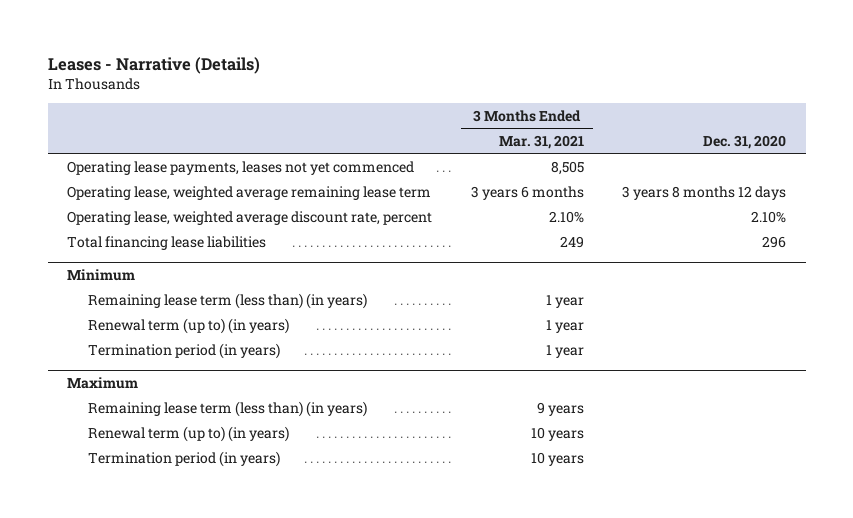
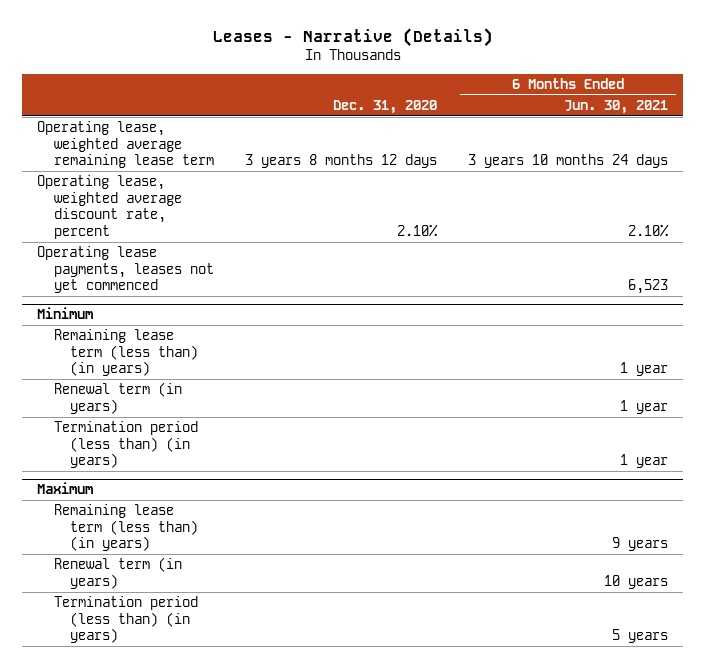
- | 3 Months Ended Mar. 31, 2021 | Dec. 31, 2020
+ | Dec. 31, 2020 | 6 Months Ended Jun. 30, 2021
- Total financing lease liabilities | 249 | 296
moved down: Operating lease payments, leases not yet commenced | | 6,523
@ Minimum
- Renewal term (up to) (in years) | 1 year |
- Termination period (in years) | 1 year |
+ Renewal term (in years) | | 1 year
+ Termination period (less than) (in years) | | 1 year
@ Maximum
- Renewal term (up to) (in years) | 10 years |
- Termination period (in years) | 10 years |
+ Renewal term (in years) | | 10 years
+ Termination period (less than) (in years) | | 5 years

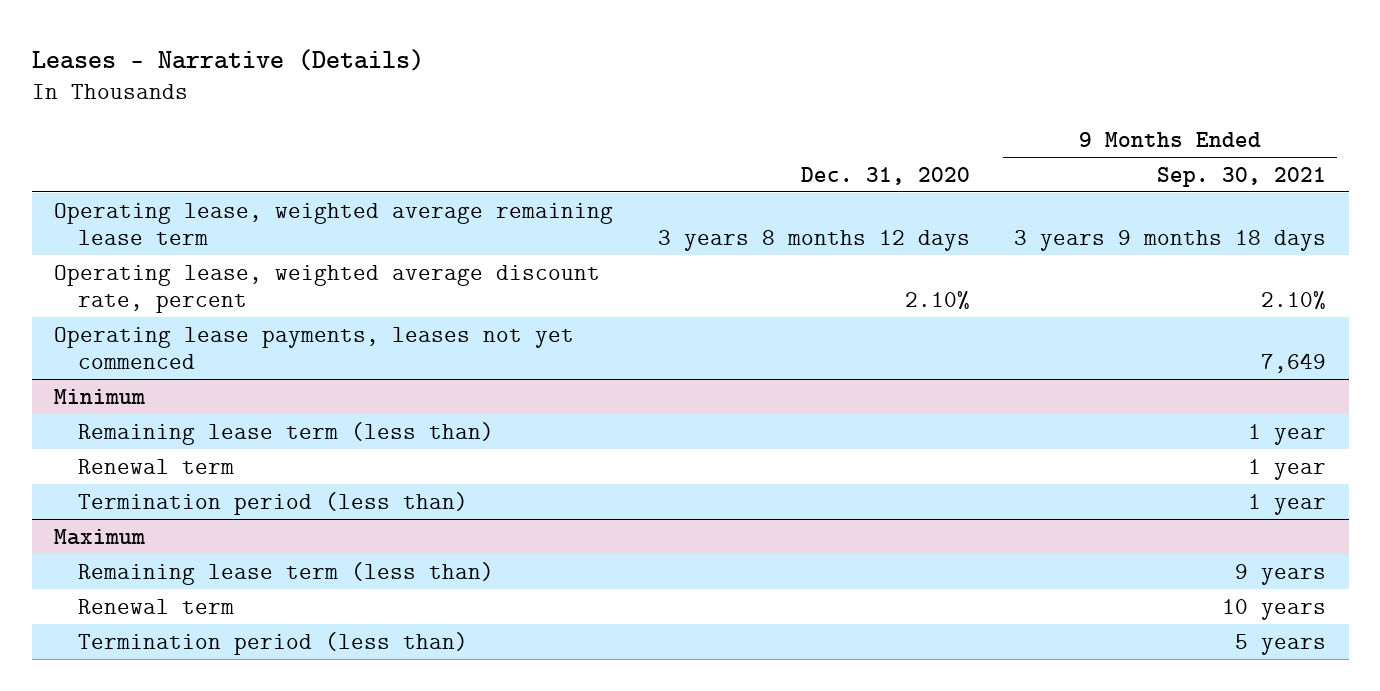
- | Dec. 31, 2020 | 6 Months Ended Jun. 30, 2021
+ | Dec. 31, 2020 | 9 Months Ended Sep. 30, 2021
@ Minimum
- Remaining lease term (less than) (in years) | | 1 year
- Renewal term (in years) | | 1 year
- Termination period (less than) (in years) | | 1 year
+ Remaining lease term (less than) | | 1 year
+ Renewal term | | 1 year
+ Termination period (less than) | | 1 year
@ Maximum
- Remaining lease term (less than) (in years) | | 9 years
- Renewal term (in years) | | 10 years
- Termination period (less than) (in years) | | 5 years
+ Remaining lease term (less than) | | 9 years
+ Renewal term | | 10 years
+ Termination period (less than) | | 5 years

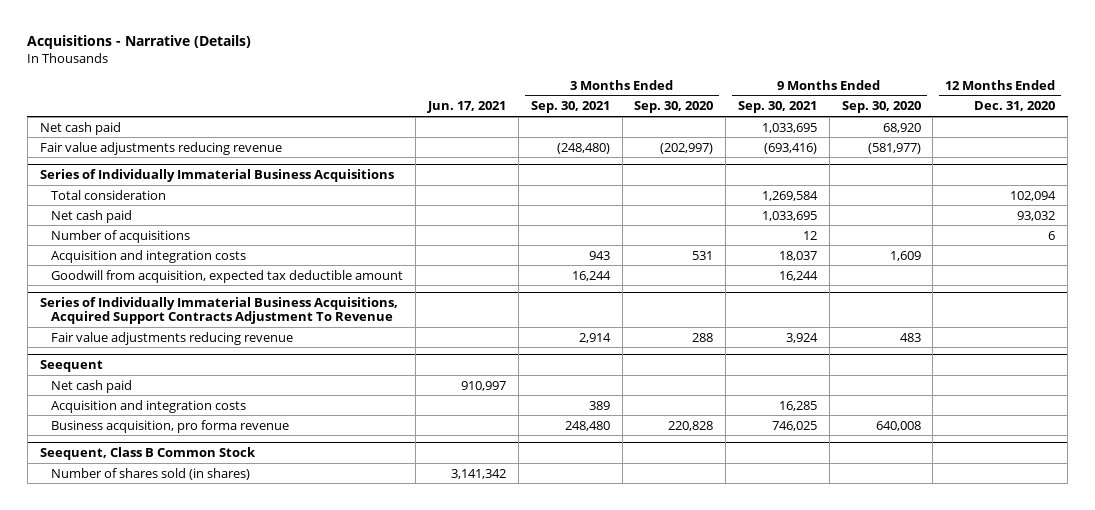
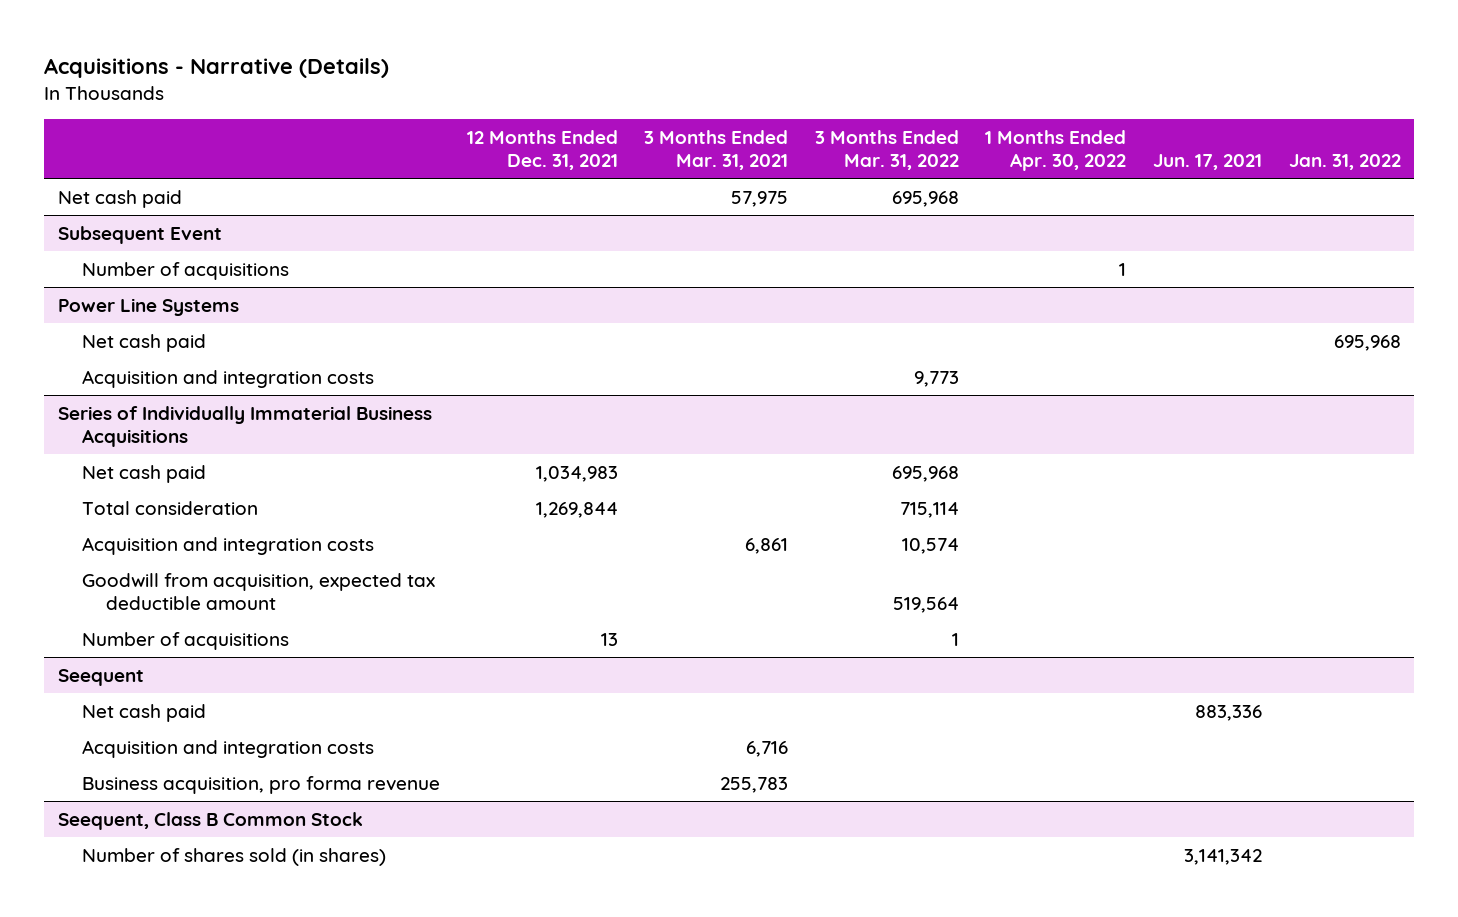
- | Jun. 17, 2021 | 3 Months Ended Sep. 30, 2021 | 3 Months Ended Sep. 30, 2020 | 9 Months Ended Sep. 30, 2021 | 9 Months Ended Sep. 30, 2020 | 12 Months Ended Dec. 31, 2020
+ | 12 Months Ended Dec. 31, 2021 | 3 Months Ended Mar. 31, 2021 | 3 Months Ended Mar. 31, 2022 | 1 Months Ended Apr. 30, 2022 | Jun. 17, 2021 | Jan. 31, 2022
- Fair value adjustments reducing revenue | | (248,480) | (202,997) | (693,416) | (581,977) |
+ Subsequent Event
+ Number of acquisitions | | | | 1 | |
+ Power Line Systems
+ Net cash paid | | | | | | 695,968
+ Acquisition and integration costs | | | 9,773 | | |
@ Series of Individually Immaterial Business Acquisitions
moved down: Total consideration | 1,269,844 | | 715,114 | | |
- Series of Individually Immaterial Business Acquisitions, Acquired Support Contracts Adjustment To Revenue
- Fair value adjustments reducing revenue | | 2,914 | 288 | 3,924 | 483 |
@ Series of Individually Immaterial Business Acquisitions
moved down: Number of acquisitions | 13 | | 1 | | |
@ Seequent
- Net cash paid | 910,997 | | | | |
+ Net cash paid | | | | | 883,336 |

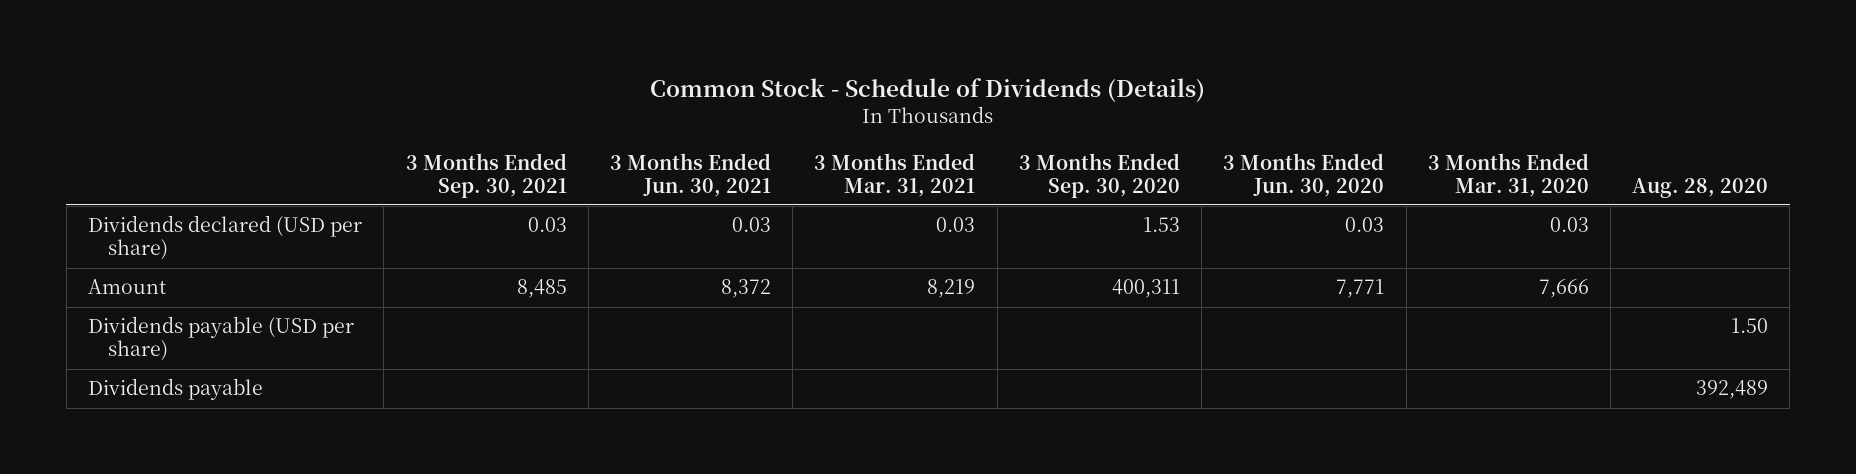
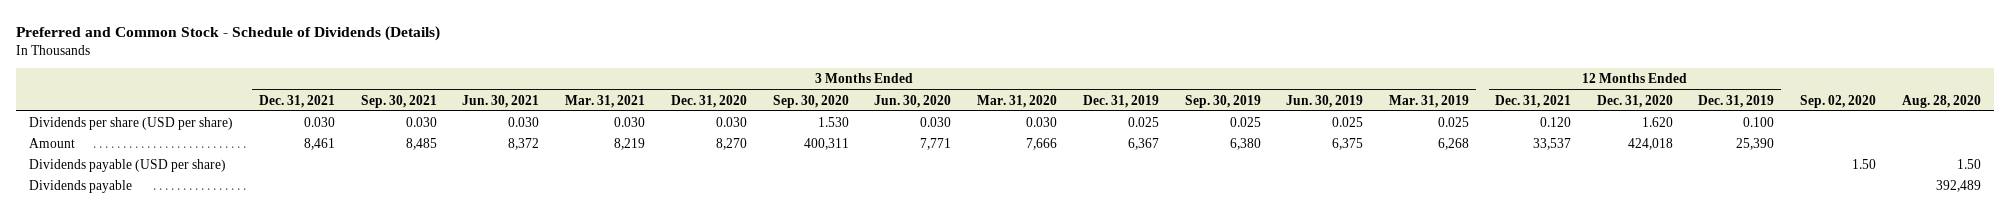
- Common Stock - Schedule of Dividends (Details)
+ Preferred and Common Stock - Schedule of Dividends (Details)
- | 3 Months Ended Sep. 30, 2021 | 3 Months Ended Jun. 30, 2021 | 3 Months Ended Mar. 31, 2021 | 3 Months Ended Sep. 30, 2020 | 3 Months Ended Jun. 30, 2020 | 3 Months Ended Mar. 31, 2020 | Aug. 28, 2020
+ | 3 Months Ended Dec. 31, 2021 | 3 Months Ended Sep. 30, 2021 | 3 Months Ended Jun. 30, 2021 | 3 Months Ended Mar. 31, 2021 | 3 Months Ended Dec. 31, 2020 | 3 Months Ended Sep. 30, 2020 | 3 Months Ended Jun. 30, 2020 | 3 Months Ended Mar. 31, 2020 | 3 Months Ended Dec. 31, 2019 | 3 Months Ended Sep. 30, 2019 | 3 Months Ended Jun. 30, 2019 | 3 Months Ended Mar. 31, 2019 | 12 Months Ended Dec. 31, 2021 | 12 Months Ended Dec. 31, 2020 | 12 Months Ended Dec. 31, 2019 | Sep. 02, 2020 | Aug. 28, 2020
- Dividends declared (USD per share) | 0.03 | 0.03 | 0.03 | 1.53 | 0.03 | 0.03 |
+ Dividends per share (USD per share) | 0.030 | 0.030 | 0.030 | 0.030 | 0.030 | 1.530 | 0.030 | 0.030 | 0.025 | 0.025 | 0.025 | 0.025 | 0.120 | 1.620 | 0.100 | |

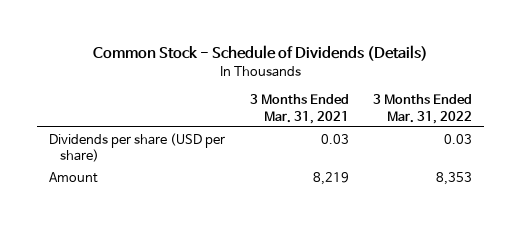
- Preferred and Common Stock - Schedule of Dividends (Details)
+ Common Stock - Schedule of Dividends (Details)
- | 3 Months Ended Dec. 31, 2021 | 3 Months Ended Sep. 30, 2021 | 3 Months Ended Jun. 30, 2021 | 3 Months Ended Mar. 31, 2021 | 3 Months Ended Dec. 31, 2020 | 3 Months Ended Sep. 30, 2020 | 3 Months Ended Jun. 30, 2020 | 3 Months Ended Mar. 31, 2020 | 3 Months Ended Dec. 31, 2019 | 3 Months Ended Sep. 30, 2019 | 3 Months Ended Jun. 30, 2019 | 3 Months Ended Mar. 31, 2019 | 12 Months Ended Dec. 31, 2021 | 12 Months Ended Dec. 31, 2020 | 12 Months Ended Dec. 31, 2019 | Sep. 02, 2020 | Aug. 28, 2020
+ | 3 Months Ended Mar. 31, 2021 | 3 Months Ended Mar. 31, 2022
- Dividends per share (USD per share) | 0.030 | 0.030 | 0.030 | 0.030 | 0.030 | 1.530 | 0.030 | 0.030 | 0.025 | 0.025 | 0.025 | 0.025 | 0.120 | 1.620 | 0.100 | |
+ Dividends per share (USD per share) | 0.03 | 0.03
- Dividends payable (USD per share) | | | | | | | | | | | | | | | | 1.50 | 1.50
- Dividends payable | | | | | | | | | | | | | | | | | 392,489

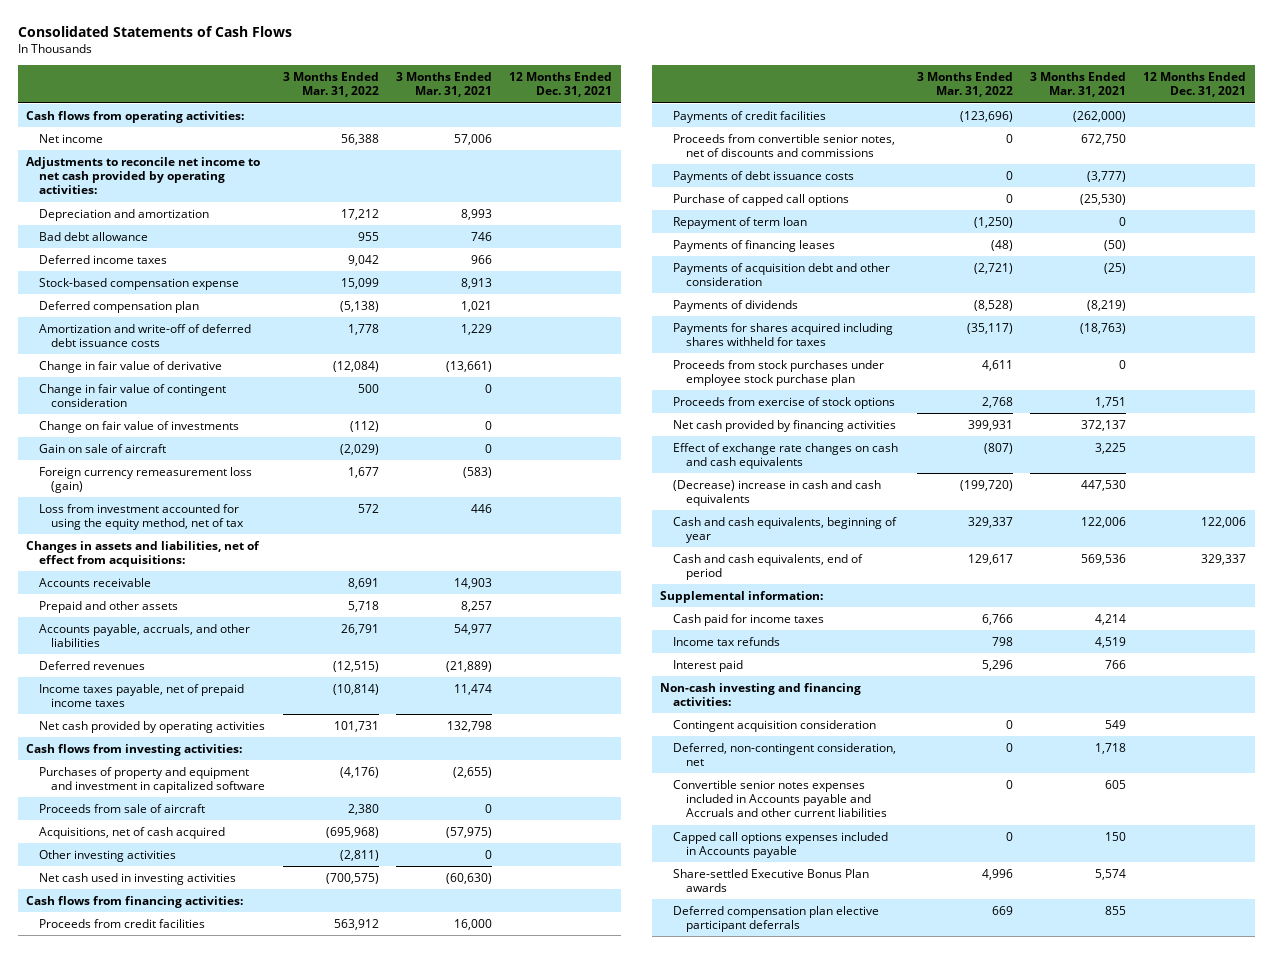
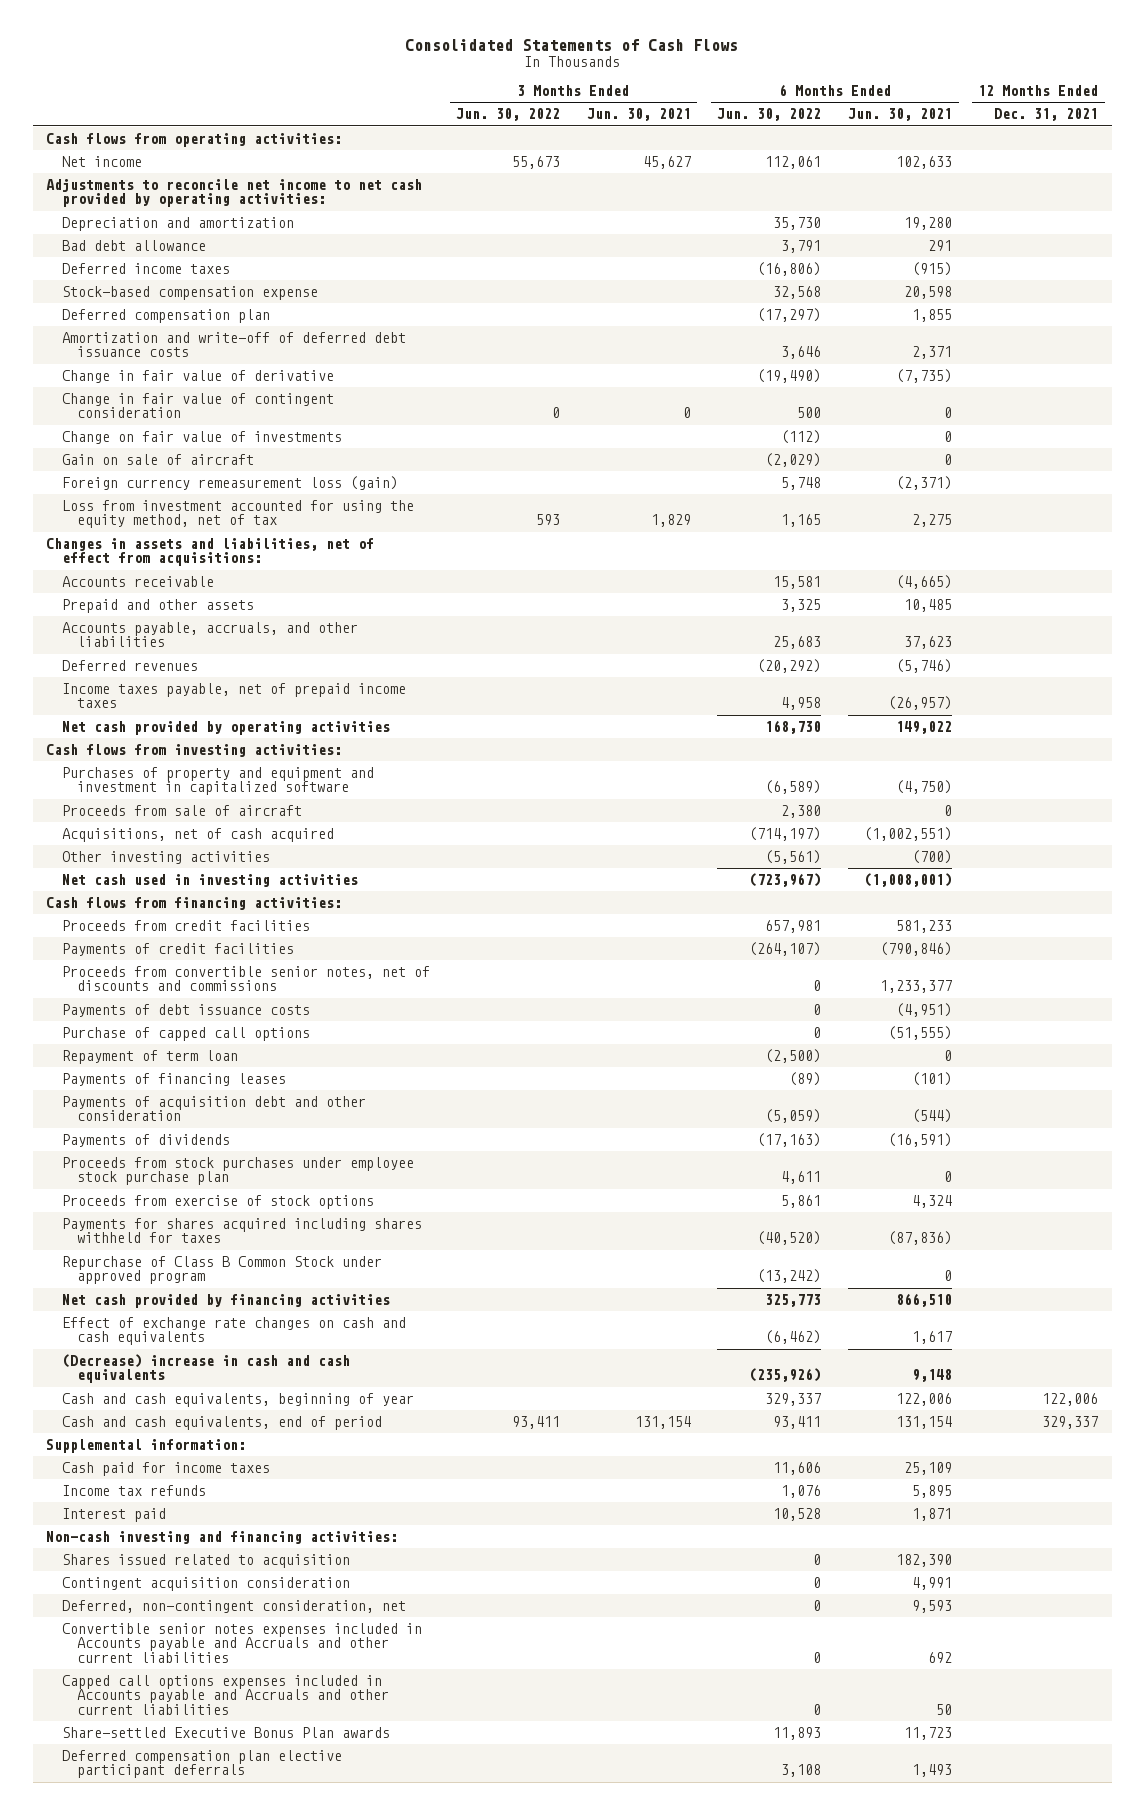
- | 3 Months Ended Mar. 31, 2022 | 3 Months Ended Mar. 31, 2021 | 12 Months Ended Dec. 31, 2021
+ | 3 Months Ended Jun. 30, 2022 | 3 Months Ended Jun. 30, 2021 | 6 Months Ended Jun. 30, 2022 | 6 Months Ended Jun. 30, 2021 | 12 Months Ended Dec. 31, 2021
moved down: Payments for shares acquired including shares withheld for taxes | | | (40,520) | (87,836) |
+ Repurchase of Class B Common Stock under approved program | | | (13,242) | 0 |
+ Shares issued related to acquisition | | | 0 | 182,390 |
- Capped call options expenses included in Accounts payable | 0 | 150 |
+ Capped call options expenses included in Accounts payable and Accruals and other current liabilities | | | 0 | 50 |

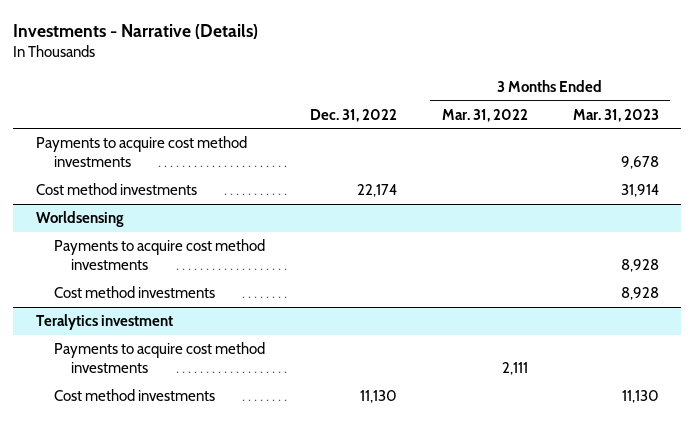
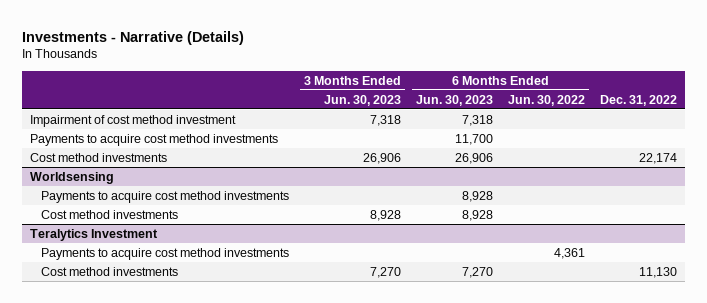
- | Dec. 31, 2022 | 3 Months Ended Mar. 31, 2022 | 3 Months Ended Mar. 31, 2023
+ | 3 Months Ended Jun. 30, 2023 | 6 Months Ended Jun. 30, 2023 | 6 Months Ended Jun. 30, 2022 | Dec. 31, 2022
+ Impairment of cost method investment | 7,318 | 7,318 | |
- Teralytics investment
+ Teralytics Investment

